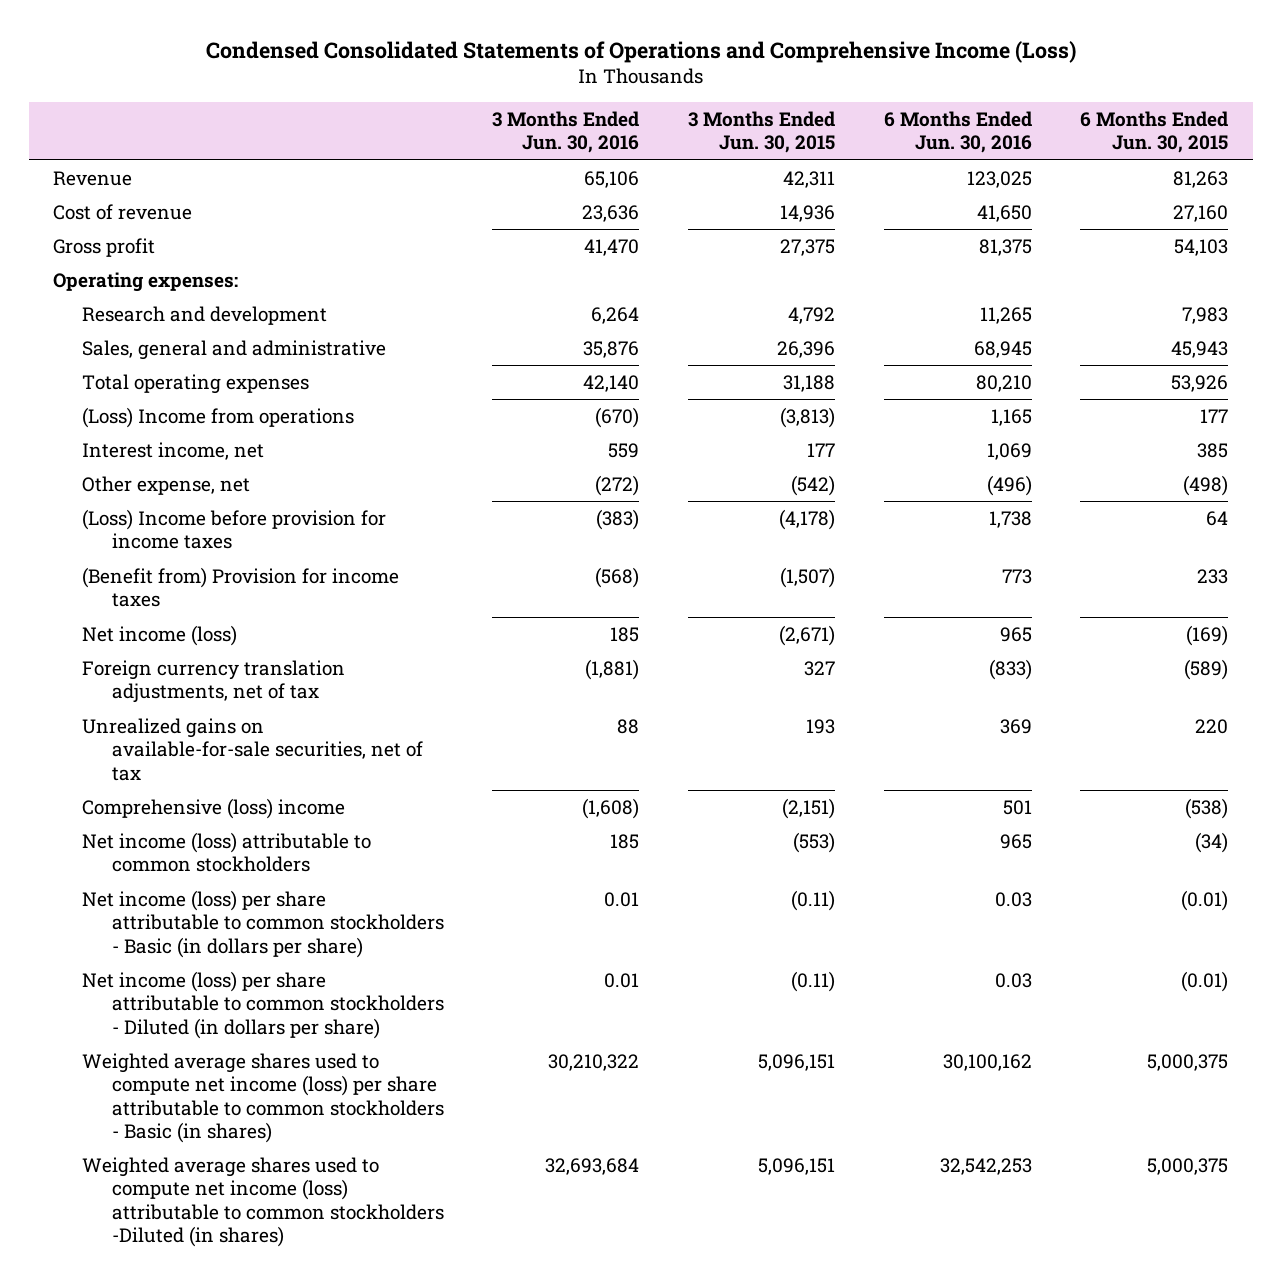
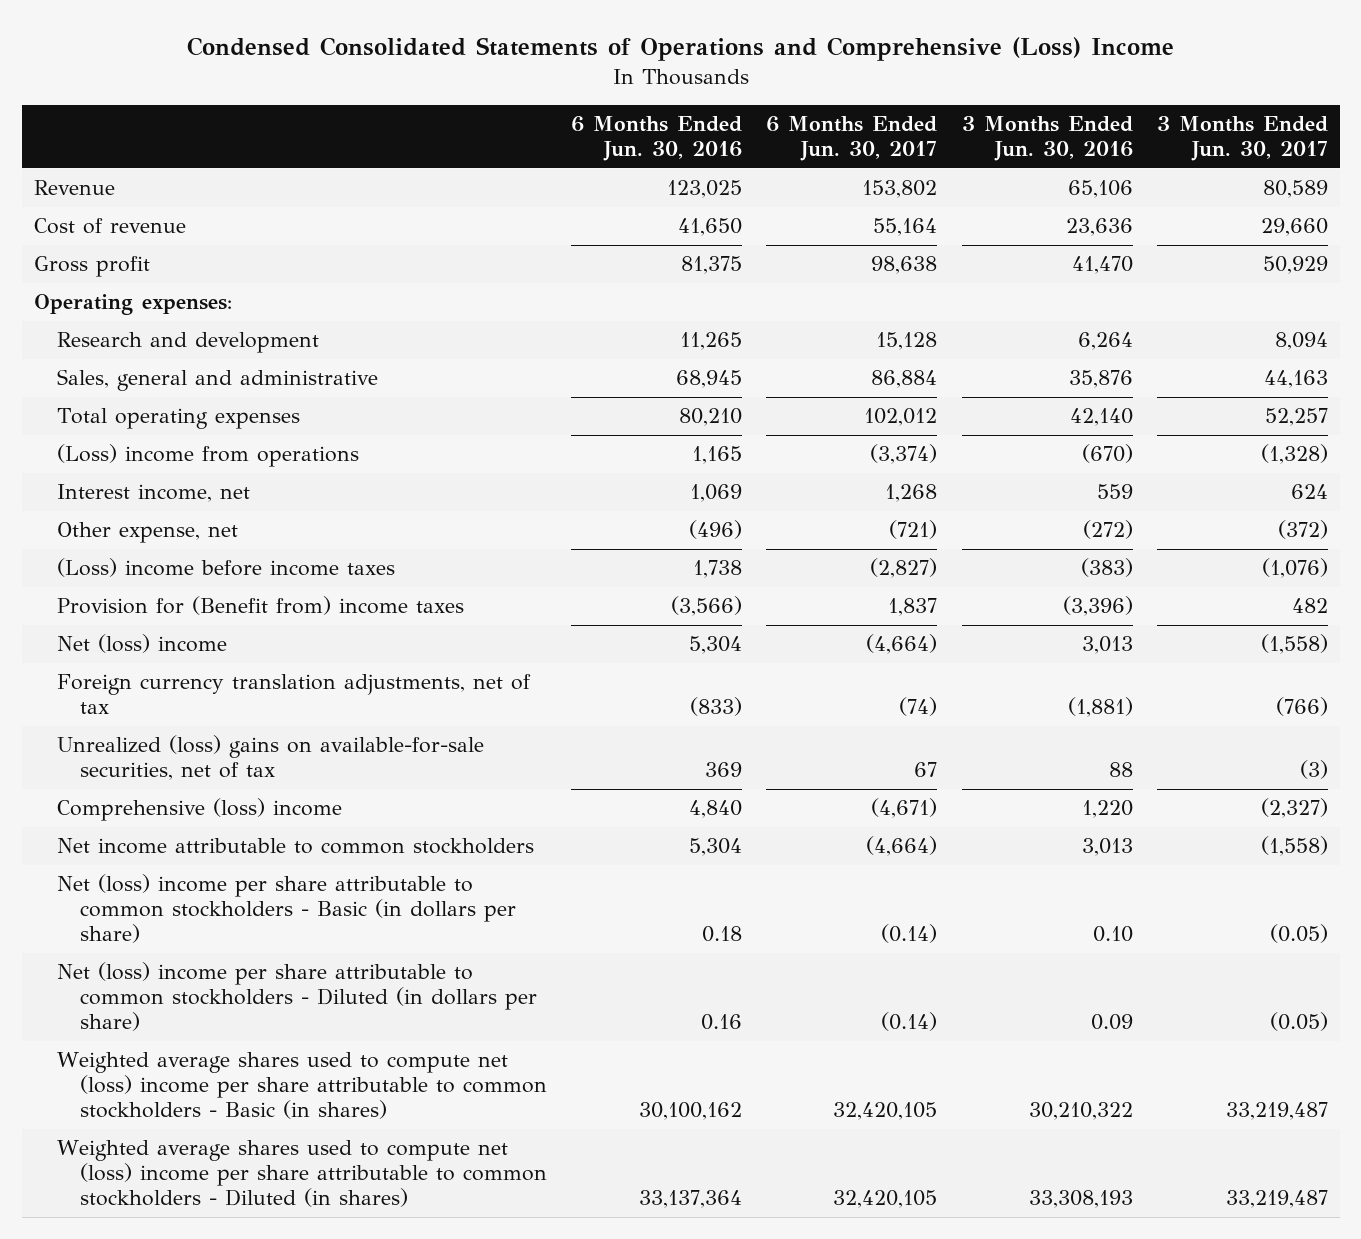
- Condensed Consolidated Statements of Operations and Comprehensive Income (Loss)
+ Condensed Consolidated Statements of Operations and Comprehensive (Loss) Income
- | 3 Months Ended Jun. 30, 2016 | 3 Months Ended Jun. 30, 2015 | 6 Months Ended Jun. 30, 2016 | 6 Months Ended Jun. 30, 2015
+ | 6 Months Ended Jun. 30, 2016 | 6 Months Ended Jun. 30, 2017 | 3 Months Ended Jun. 30, 2016 | 3 Months Ended Jun. 30, 2017
- (Loss) Income from operations | (670) | (3,813) | 1,165 | 177
+ (Loss) income from operations | 1,165 | (3,374) | (670) | (1,328)
- (Loss) Income before provision for income taxes | (383) | (4,178) | 1,738 | 64
- (Benefit from) Provision for income taxes | (568) | (1,507) | 773 | 233
- Net income (loss) | 185 | (2,671) | 965 | (169)
+ (Loss) income before income taxes | 1,738 | (2,827) | (383) | (1,076)
+ Provision for (Benefit from) income taxes | (3,566) | 1,837 | (3,396) | 482
+ Net (loss) income | 5,304 | (4,664) | 3,013 | (1,558)
- Unrealized gains on available-for-sale securities, net of tax | 88 | 193 | 369 | 220
- Comprehensive (loss) income | (1,608) | (2,151) | 501 | (538)
- Net income (loss) attributable to common stockholders | 185 | (553) | 965 | (34)
- Net income (loss) per share attributable to common stockholders - Basic (in dollars per share) | 0.01 | (0.11) | 0.03 | (0.01)
- Net income (loss) per share attributable to common stockholders - Diluted (in dollars per share) | 0.01 | (0.11) | 0.03 | (0.01)
- Weighted average shares used to compute net income (loss) per share attributable to common stockholders - Basic (in shares) | 30,210,322 | 5,096,151 | 30,100,162 | 5,000,375
- Weighted average shares used to compute net income (loss) attributable to common stockholders -Diluted (in shares) | 32,693,684 | 5,096,151 | 32,542,253 | 5,000,375
+ Unrealized (loss) gains on available-for-sale securities, net of tax | 369 | 67 | 88 | (3)
+ Comprehensive (loss) income | 4,840 | (4,671) | 1,220 | (2,327)
+ Net income attributable to common stockholders | 5,304 | (4,664) | 3,013 | (1,558)
+ Net (loss) income per share attributable to common stockholders - Basic (in dollars per share) | 0.18 | (0.14) | 0.10 | (0.05)
+ Net (loss) income per share attributable to common stockholders - Diluted (in dollars per share) | 0.16 | (0.14) | 0.09 | (0.05)
+ Weighted average shares used to compute net (loss) income per share attributable to common stockholders - Basic (in shares) | 30,100,162 | 32,420,105 | 30,210,322 | 33,219,487
+ Weighted average shares used to compute net (loss) income per share attributable to common stockholders - Diluted (in shares) | 33,137,364 | 32,420,105 | 33,308,193 | 33,219,487

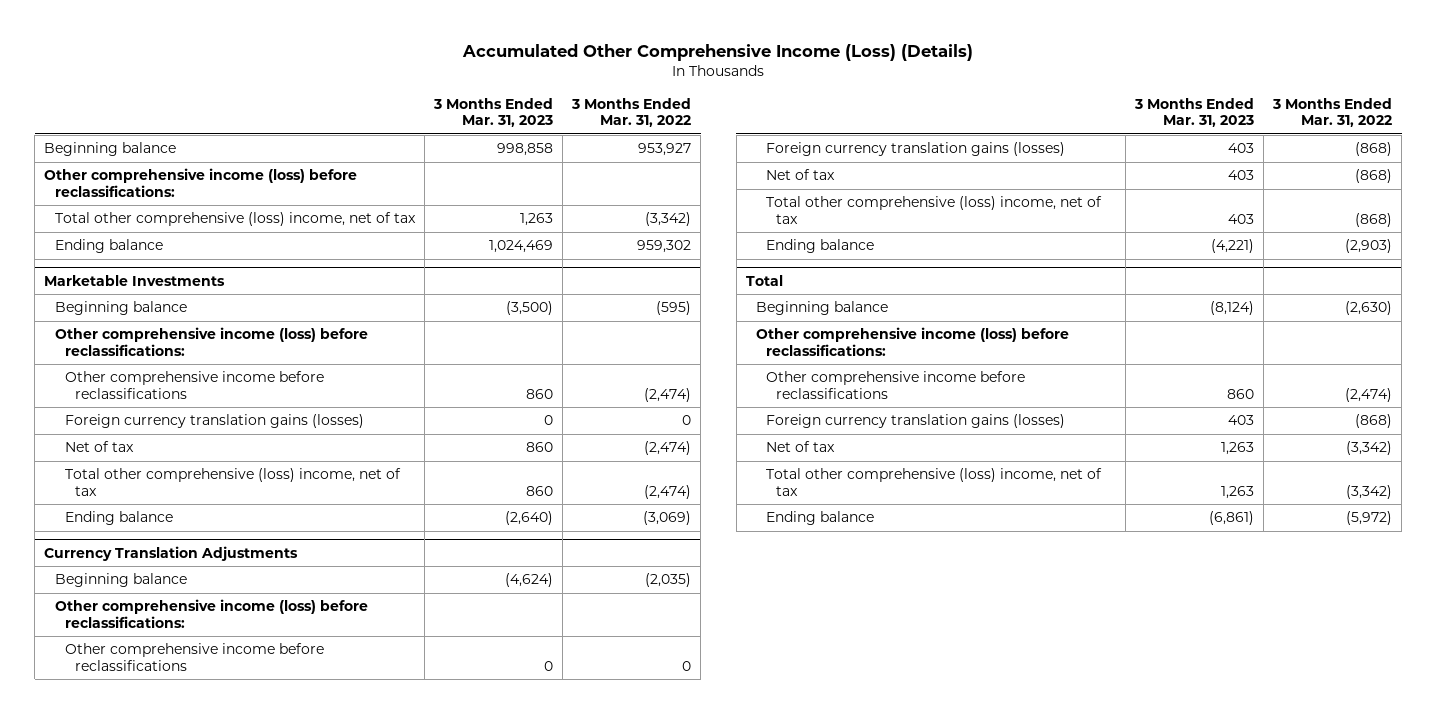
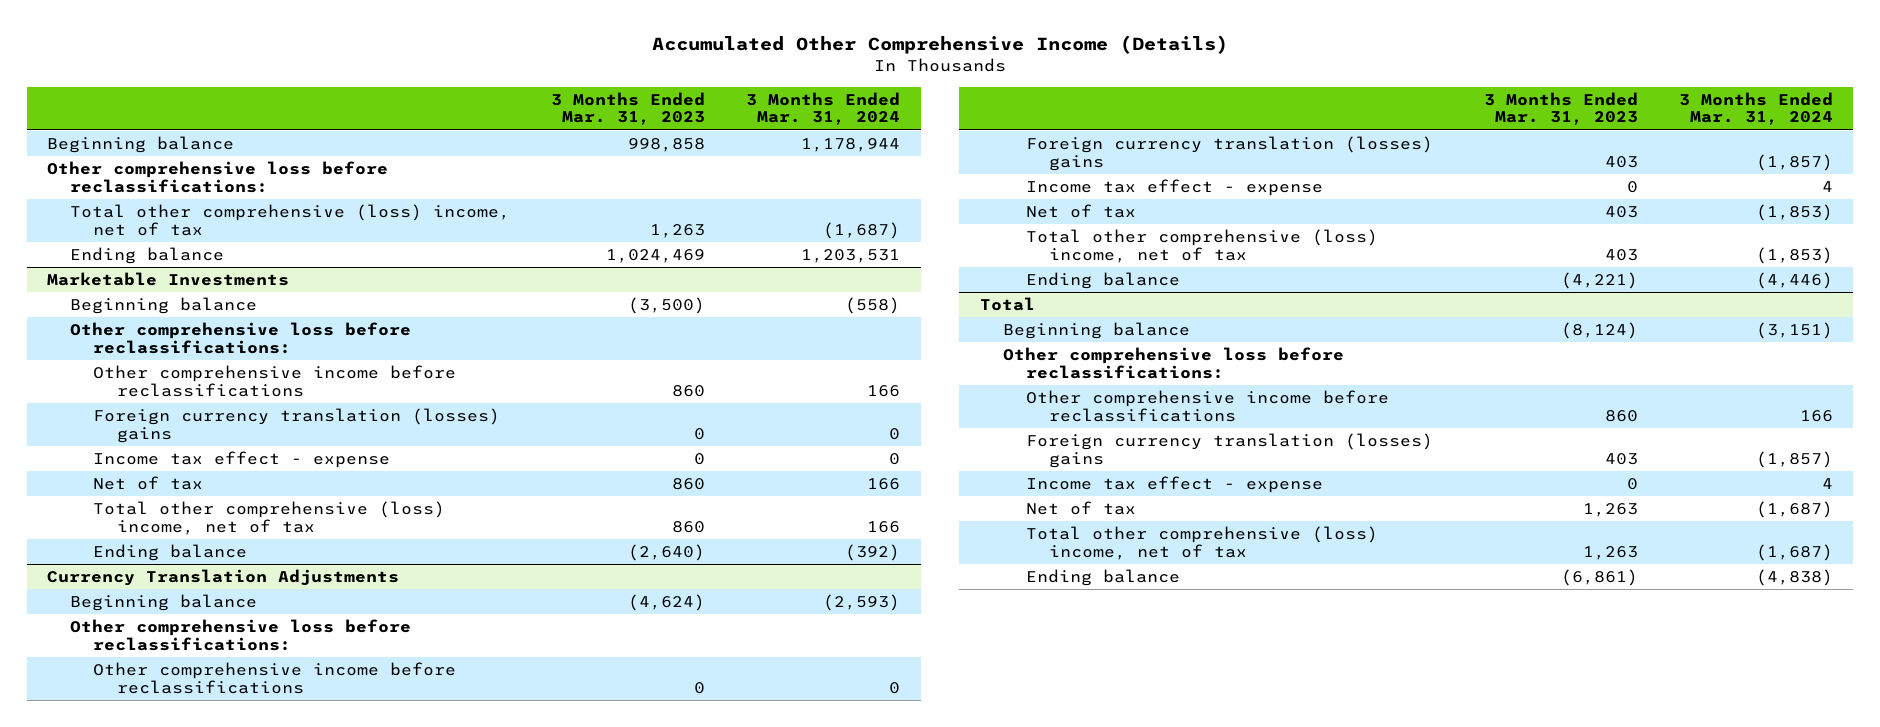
- Accumulated Other Comprehensive Income (Loss) (Details)
+ Accumulated Other Comprehensive Income (Details)
- | 3 Months Ended Mar. 31, 2023 | 3 Months Ended Mar. 31, 2022
+ | 3 Months Ended Mar. 31, 2023 | 3 Months Ended Mar. 31, 2024
- Other comprehensive income (loss) before reclassifications:
+ Other comprehensive loss before reclassifications:
@ Marketable Investments
- Other comprehensive income (loss) before reclassifications:
+ Other comprehensive loss before reclassifications:
- Foreign currency translation gains (losses) | 0 | 0
+ Foreign currency translation (losses) gains | 0 | 0
+ Income tax effect - expense | 0 | 0
@ Currency Translation Adjustments
- Other comprehensive income (loss) before reclassifications:
+ Other comprehensive loss before reclassifications:
- Foreign currency translation gains (losses) | 403 | (868)
+ Foreign currency translation (losses) gains | 403 | (1,857)
+ Income tax effect - expense | 0 | 4
@ Total
- Other comprehensive income (loss) before reclassifications:
+ Other comprehensive loss before reclassifications:
- Foreign currency translation gains (losses) | 403 | (868)
+ Foreign currency translation (losses) gains | 403 | (1,857)
+ Income tax effect - expense | 0 | 4

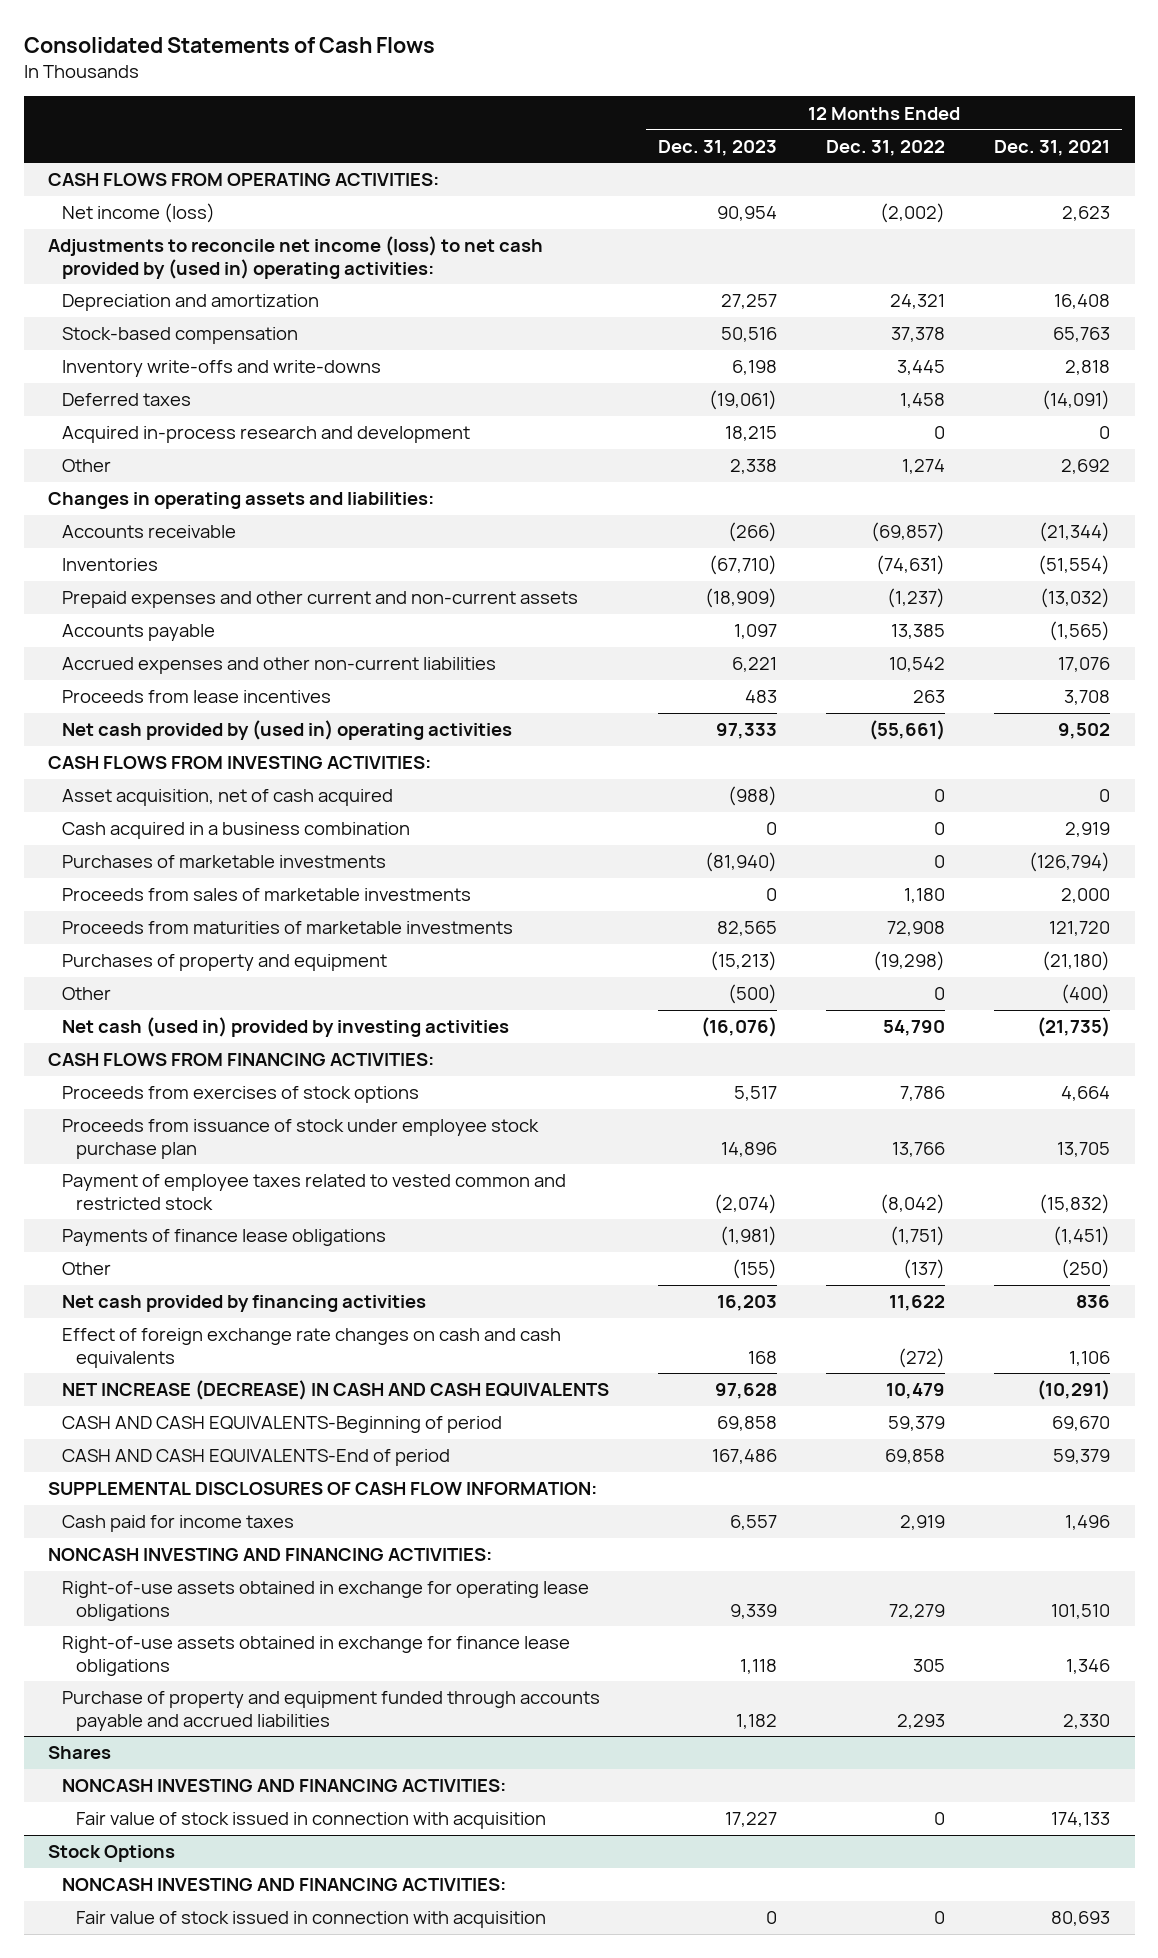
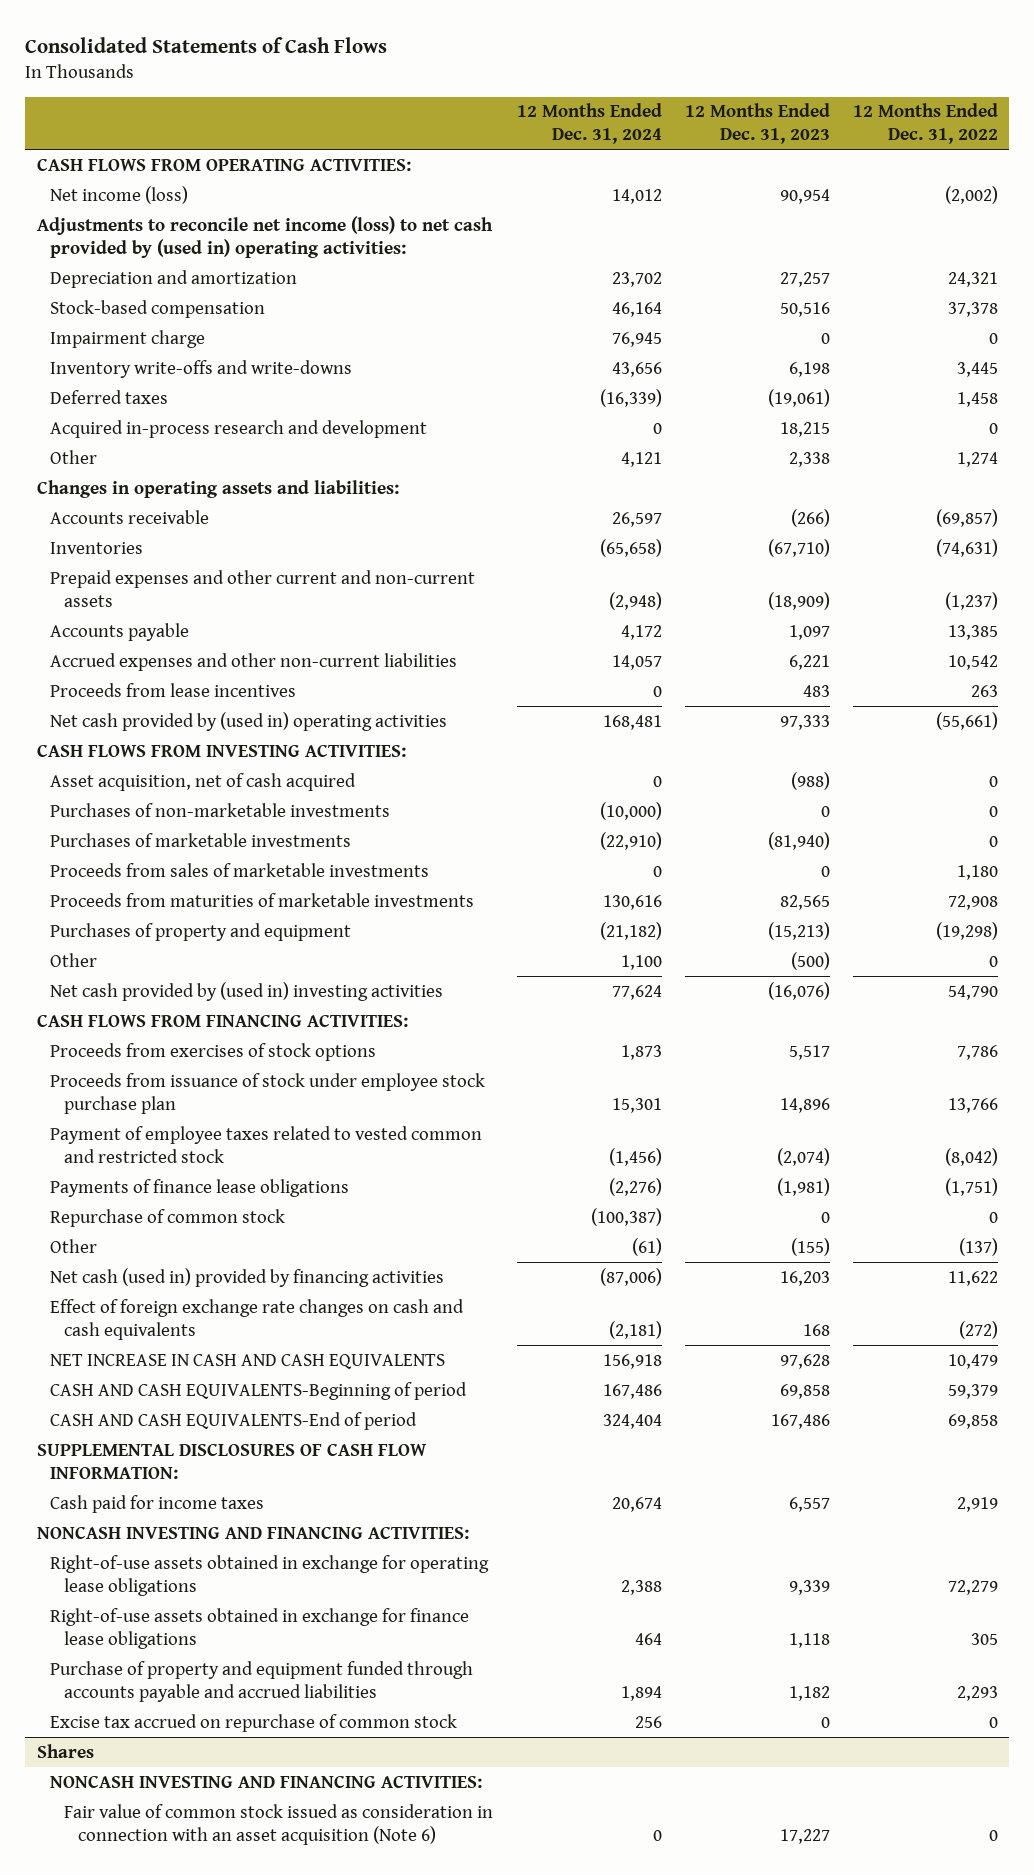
- | 12 Months Ended Dec. 31, 2023 | 12 Months Ended Dec. 31, 2022 | 12 Months Ended Dec. 31, 2021
+ | 12 Months Ended Dec. 31, 2024 | 12 Months Ended Dec. 31, 2023 | 12 Months Ended Dec. 31, 2022
+ Impairment charge | 76,945 | 0 | 0
- Cash acquired in a business combination | 0 | 0 | 2,919
+ Purchases of non-marketable investments | (10,000) | 0 | 0
- Net cash (used in) provided by investing activities | (16,076) | 54,790 | (21,735)
+ Net cash provided by (used in) investing activities | 77,624 | (16,076) | 54,790
+ Repurchase of common stock | (100,387) | 0 | 0
- Net cash provided by financing activities | 16,203 | 11,622 | 836
+ Net cash (used in) provided by financing activities | (87,006) | 16,203 | 11,622
- NET INCREASE (DECREASE) IN CASH AND CASH EQUIVALENTS | 97,628 | 10,479 | (10,291)
+ NET INCREASE IN CASH AND CASH EQUIVALENTS | 156,918 | 97,628 | 10,479
+ Excise tax accrued on repurchase of common stock | 256 | 0 | 0
@ Shares
- Fair value of stock issued in connection with acquisition | 17,227 | 0 | 174,133
- Stock Options
- NONCASH INVESTING AND FINANCING ACTIVITIES:
- Fair value of stock issued in connection with acquisition | 0 | 0 | 80,693
@ Shares
+ Fair value of common stock issued as consideration in connection with an asset acquisition (Note 6) | 0 | 17,227 | 0

